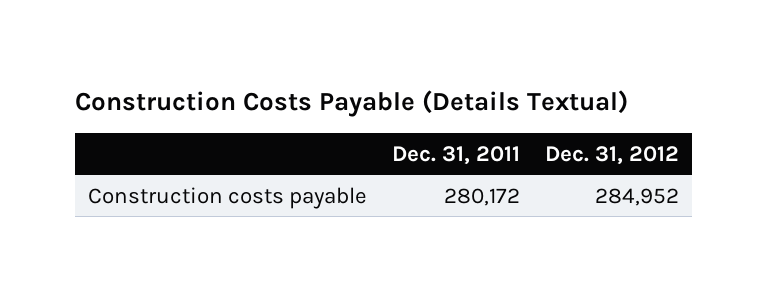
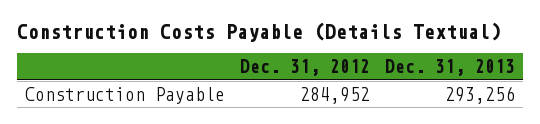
- | Dec. 31, 2011 | Dec. 31, 2012
+ | Dec. 31, 2012 | Dec. 31, 2013
- Construction costs payable | 280,172 | 284,952
+ Construction Payable | 284,952 | 293,256

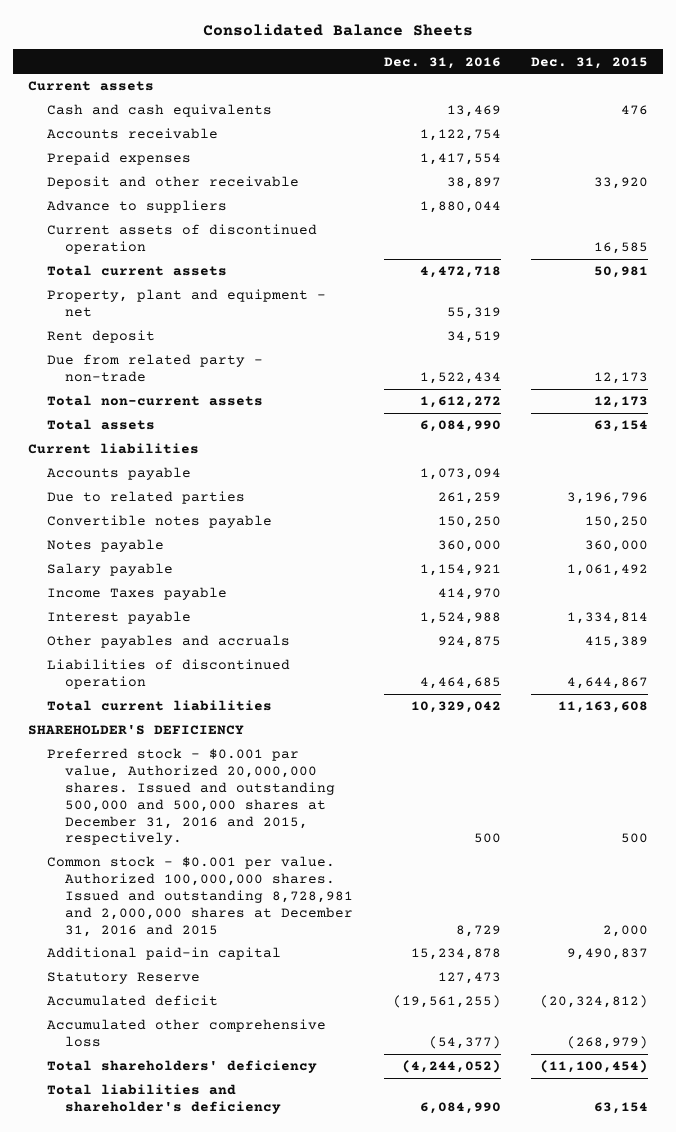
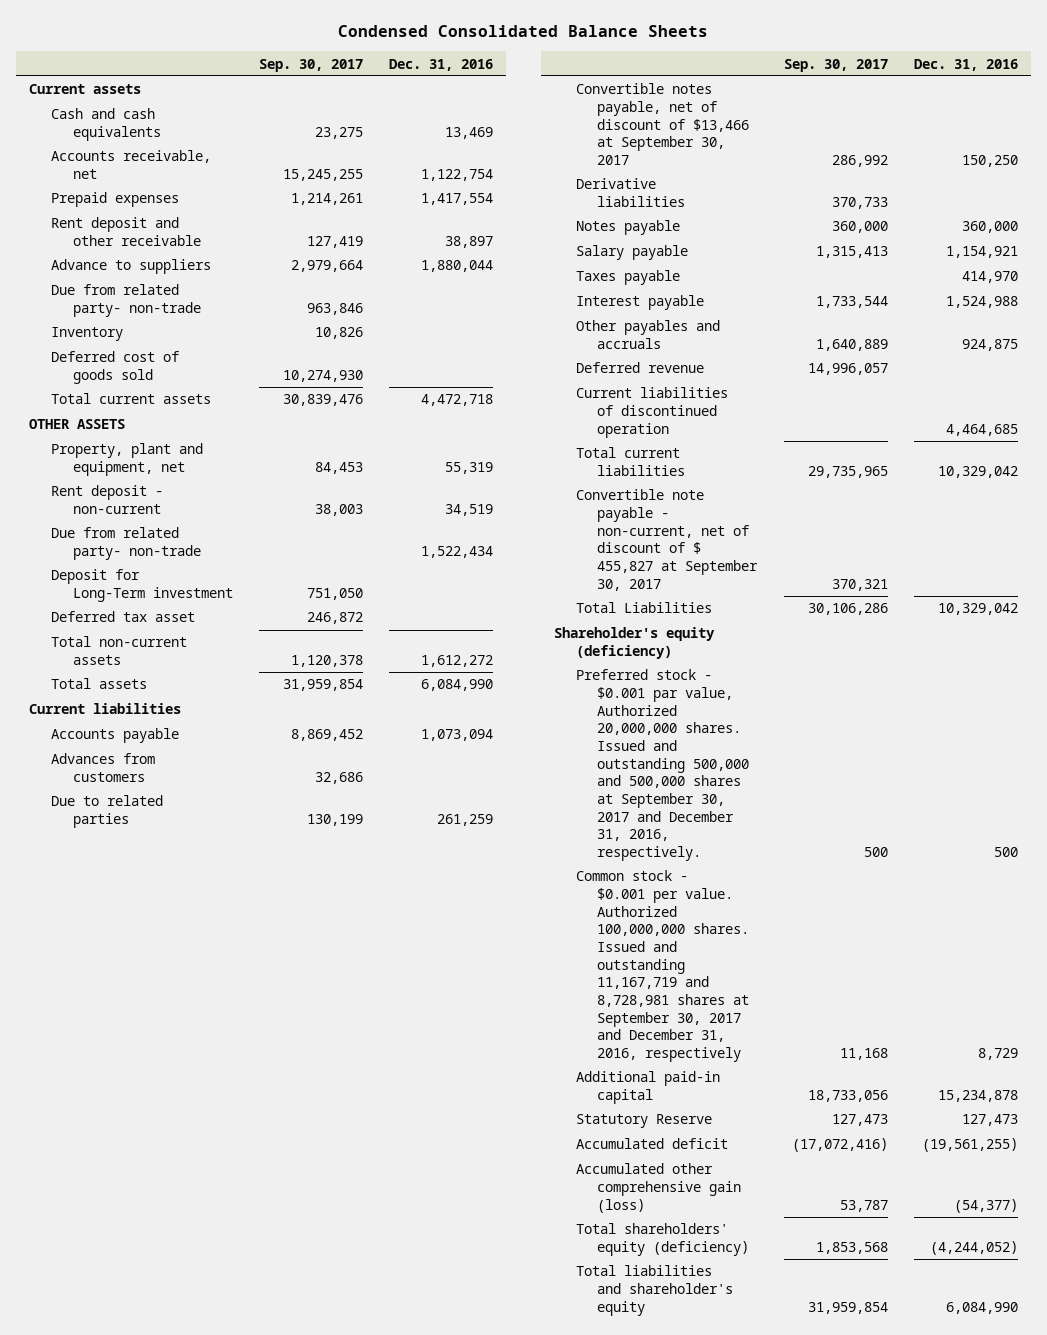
- Consolidated Balance Sheets
+ Condensed Consolidated Balance Sheets
- | Dec. 31, 2016 | Dec. 31, 2015
+ | Sep. 30, 2017 | Dec. 31, 2016
- Accounts receivable | 1,122,754 |
+ Accounts receivable, net | 15,245,255 | 1,122,754
- Deposit and other receivable | 38,897 | 33,920
+ Rent deposit and other receivable | 127,419 | 38,897
- Current assets of discontinued operation | | 16,585
+ Due from related party- non-trade | 963,846 |
+ Inventory | 10,826 |
+ Deferred cost of goods sold | 10,274,930 |
- Property, plant and equipment - net | 55,319 |
- Rent deposit | 34,519 |
- Due from related party - non-trade | 1,522,434 | 12,173
+ OTHER ASSETS
+ Property, plant and equipment, net | 84,453 | 55,319
+ Rent deposit - non-current | 38,003 | 34,519
+ Due from related party- non-trade | | 1,522,434
+ Deposit for Long-Term investment | 751,050 |
+ Deferred tax asset | 246,872 |
+ Advances from customers | 32,686 |
- Convertible notes payable | 150,250 | 150,250
+ Convertible notes payable, net of discount of $13,466 at September 30, 2017 | 286,992 | 150,250
+ Derivative liabilities | 370,733 |
- Income Taxes payable | 414,970 |
+ Taxes payable | | 414,970
- Liabilities of discontinued operation | 4,464,685 | 4,644,867
+ Deferred revenue | 14,996,057 |
+ Current liabilities of discontinued operation | | 4,464,685
- SHAREHOLDER'S DEFICIENCY
- Preferred stock - $0.001 par value, Authorized 20,000,000 shares. Issued and outstanding 500,000 and 500,000 shares at December 31, 2016 and 2015, respectively. | 500 | 500
- Common stock - $0.001 per value. Authorized 100,000,000 shares. Issued and outstanding 8,728,981 and 2,000,000 shares at December 31, 2016 and 2015 | 8,729 | 2,000
+ Convertible note payable - non-current, net of discount of $ 455,827 at September 30, 2017 | 370,321 |
+ Total Liabilities | 30,106,286 | 10,329,042
+ Shareholder's equity (deficiency)
+ Preferred stock - $0.001 par value, Authorized 20,000,000 shares. Issued and outstanding 500,000 and 500,000 shares at September 30, 2017 and December 31, 2016, respectively. | 500 | 500
+ Common stock - $0.001 per value. Authorized 100,000,000 shares. Issued and outstanding 11,167,719 and 8,728,981 shares at September 30, 2017 and December 31, 2016, respectively | 11,168 | 8,729
- Accumulated other comprehensive loss | (54,377) | (268,979)
- Total shareholders' deficiency | (4,244,052) | (11,100,454)
- Total liabilities and shareholder's deficiency | 6,084,990 | 63,154
+ Accumulated other comprehensive gain (loss) | 53,787 | (54,377)
+ Total shareholders' equity (deficiency) | 1,853,568 | (4,244,052)
+ Total liabilities and shareholder's equity | 31,959,854 | 6,084,990

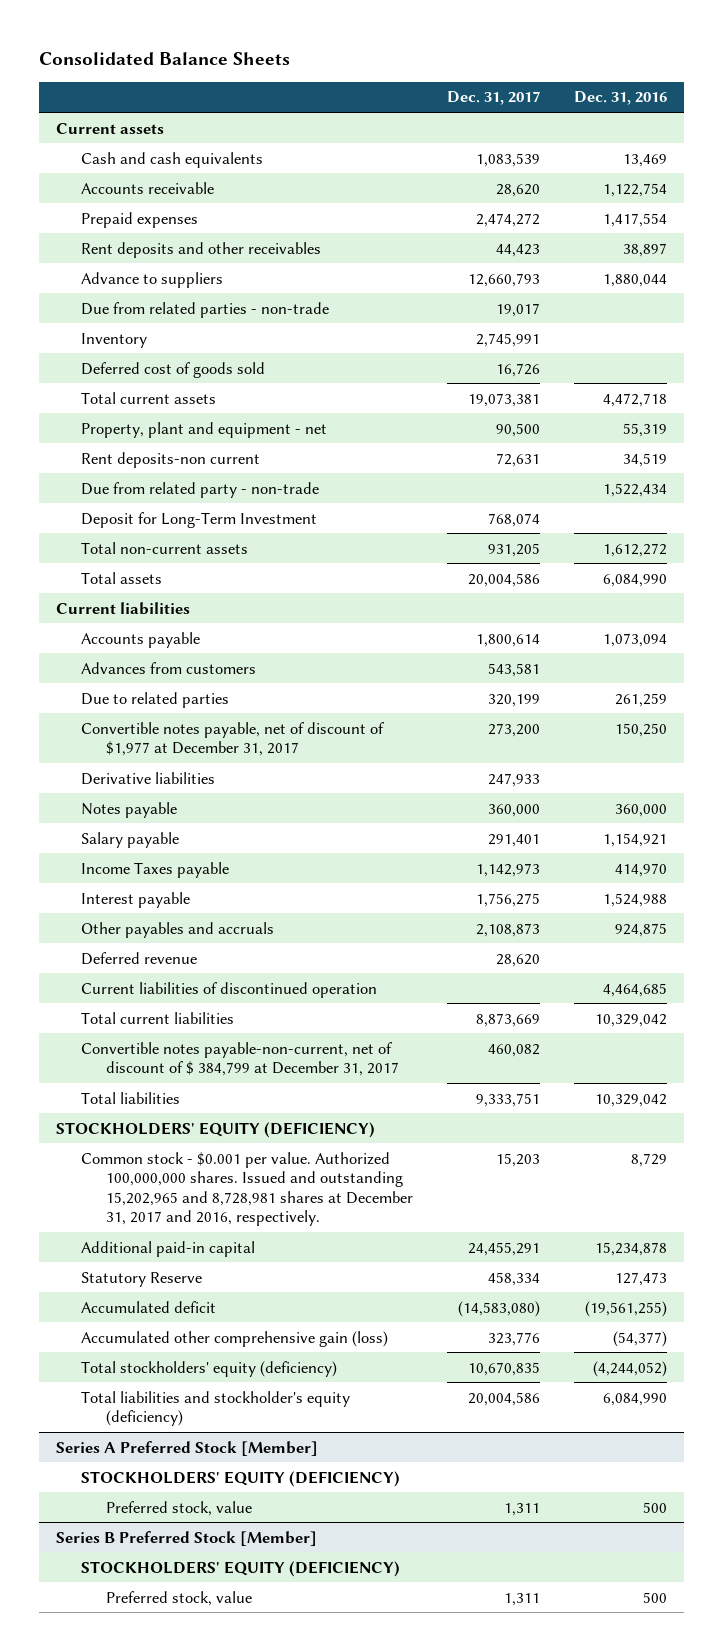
- Condensed Consolidated Balance Sheets
+ Consolidated Balance Sheets
- | Sep. 30, 2017 | Dec. 31, 2016
+ | Dec. 31, 2017 | Dec. 31, 2016
- Accounts receivable, net | 15,245,255 | 1,122,754
+ Accounts receivable | 28,620 | 1,122,754
- Rent deposit and other receivable | 127,419 | 38,897
+ Rent deposits and other receivables | 44,423 | 38,897
- Due from related party- non-trade | 963,846 |
+ Due from related parties - non-trade | 19,017 |
- OTHER ASSETS
- Property, plant and equipment, net | 84,453 | 55,319
- Rent deposit - non-current | 38,003 | 34,519
- Due from related party- non-trade | | 1,522,434
- Deposit for Long-Term investment | 751,050 |
- Deferred tax asset | 246,872 |
+ Property, plant and equipment - net | 90,500 | 55,319
+ Rent deposits-non current | 72,631 | 34,519
+ Due from related party - non-trade | | 1,522,434
+ Deposit for Long-Term Investment | 768,074 |
- Convertible notes payable, net of discount of $13,466 at September 30, 2017 | 286,992 | 150,250
+ Convertible notes payable, net of discount of $1,977 at December 31, 2017 | 273,200 | 150,250
- Taxes payable | | 414,970
+ Income Taxes payable | 1,142,973 | 414,970
- Convertible note payable - non-current, net of discount of $ 455,827 at September 30, 2017 | 370,321 |
- Total Liabilities | 30,106,286 | 10,329,042
- Shareholder's equity (deficiency)
- Preferred stock - $0.001 par value, Authorized 20,000,000 shares. Issued and outstanding 500,000 and 500,000 shares at September 30, 2017 and December 31, 2016, respectively. | 500 | 500
- Common stock - $0.001 per value. Authorized 100,000,000 shares. Issued and outstanding 11,167,719 and 8,728,981 shares at September 30, 2017 and December 31, 2016, respectively | 11,168 | 8,729
+ Convertible notes payable-non-current, net of discount of $ 384,799 at December 31, 2017 | 460,082 |
+ Total liabilities | 9,333,751 | 10,329,042
+ STOCKHOLDERS' EQUITY (DEFICIENCY)
+ Common stock - $0.001 per value. Authorized 100,000,000 shares. Issued and outstanding 15,202,965 and 8,728,981 shares at December 31, 2017 and 2016, respectively. | 15,203 | 8,729
- Total shareholders' equity (deficiency) | 1,853,568 | (4,244,052)
- Total liabilities and shareholder's equity | 31,959,854 | 6,084,990
+ Total stockholders' equity (deficiency) | 10,670,835 | (4,244,052)
+ Total liabilities and stockholder's equity (deficiency) | 20,004,586 | 6,084,990
+ Series A Preferred Stock [Member]
+ STOCKHOLDERS' EQUITY (DEFICIENCY)
+ Preferred stock, value | 1,311 | 500
+ Series B Preferred Stock [Member]
+ STOCKHOLDERS' EQUITY (DEFICIENCY)
+ Preferred stock, value | 1,311 | 500

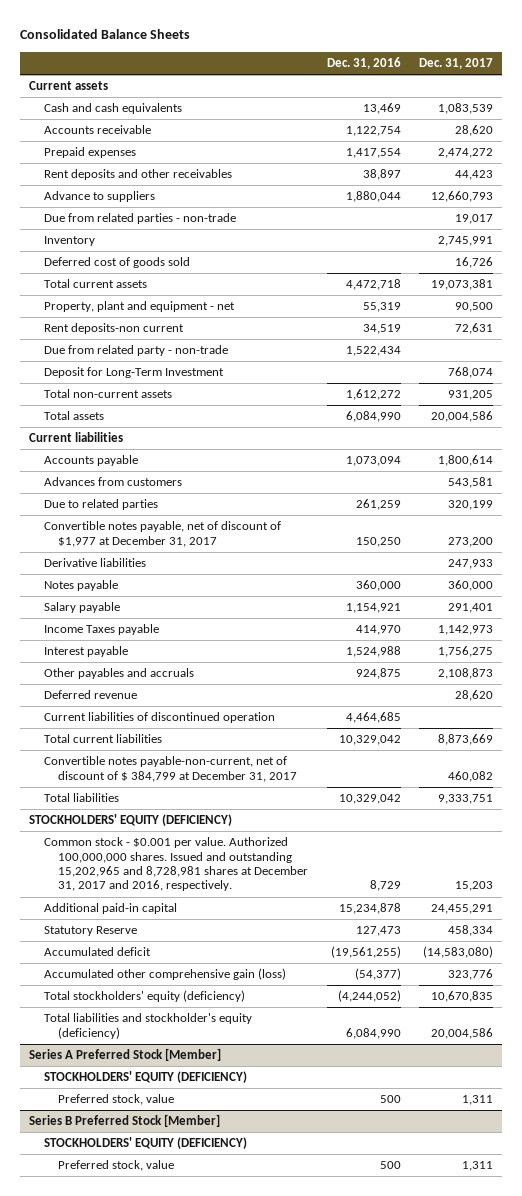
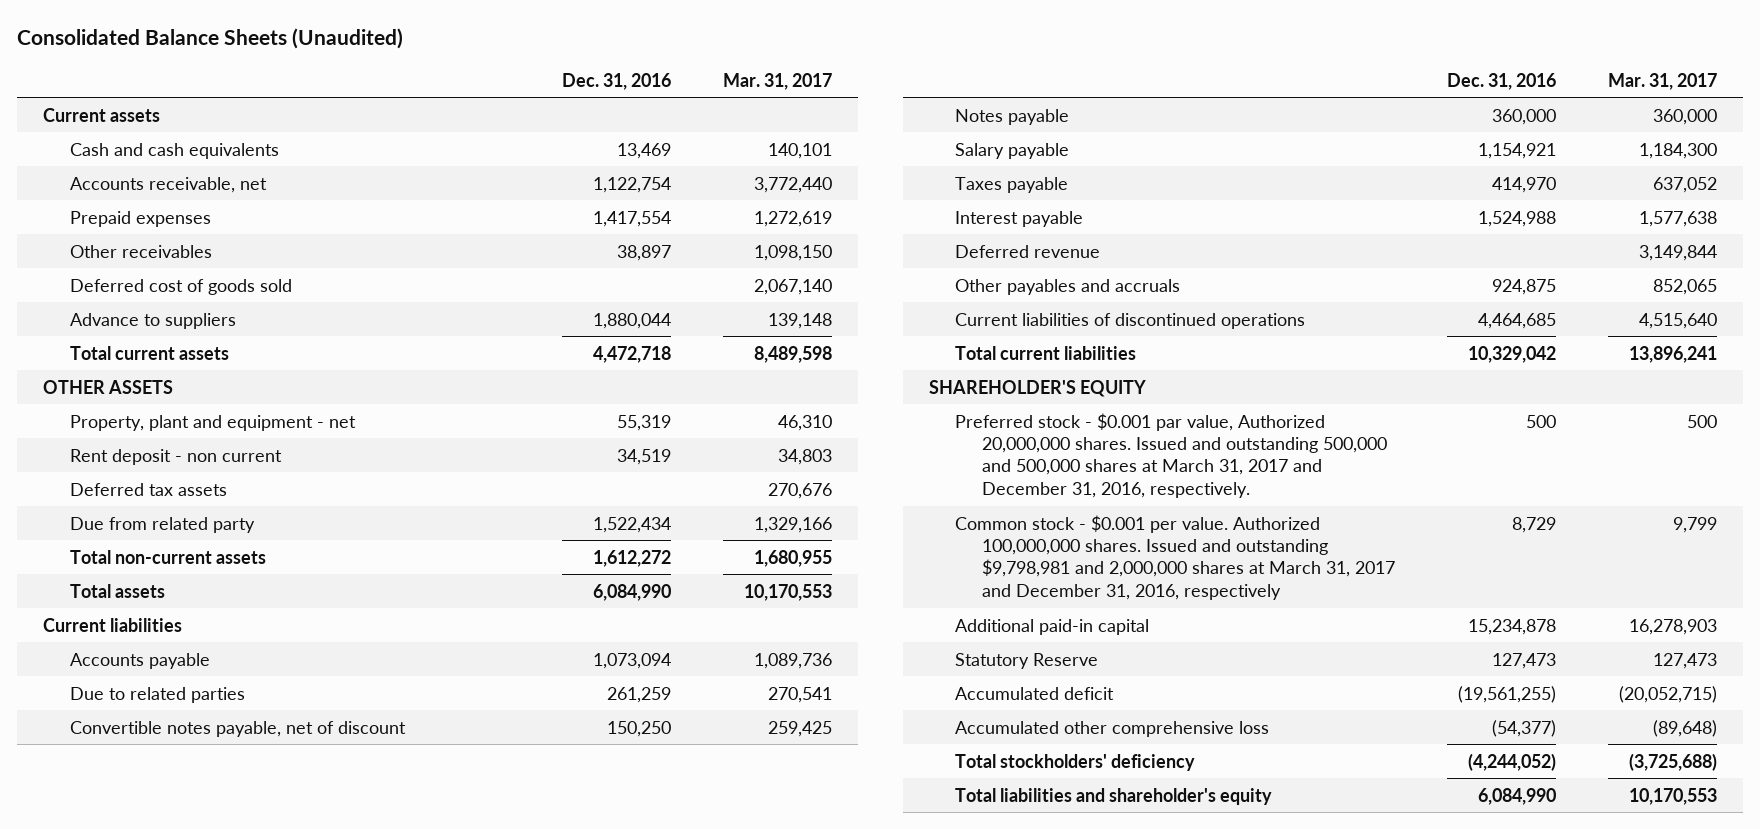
- Consolidated Balance Sheets
+ Consolidated Balance Sheets (Unaudited)
- | Dec. 31, 2016 | Dec. 31, 2017
+ | Dec. 31, 2016 | Mar. 31, 2017
- Accounts receivable | 1,122,754 | 28,620
+ Accounts receivable, net | 1,122,754 | 3,772,440
- Rent deposits and other receivables | 38,897 | 44,423
- Due from related parties - non-trade | | 19,017
- Inventory | | 2,745,991
+ Other receivables | 38,897 | 1,098,150
moved down: Advance to suppliers | 1,880,044 | 139,148
+ OTHER ASSETS
- Rent deposits-non current | 34,519 | 72,631
- Due from related party - non-trade | 1,522,434 |
- Deposit for Long-Term Investment | | 768,074
+ Rent deposit - non current | 34,519 | 34,803
+ Deferred tax assets | | 270,676
+ Due from related party | 1,522,434 | 1,329,166
- Advances from customers | | 543,581
- Convertible notes payable, net of discount of $1,977 at December 31, 2017 | 150,250 | 273,200
- Derivative liabilities | | 247,933
+ Convertible notes payable, net of discount | 150,250 | 259,425
- Income Taxes payable | 414,970 | 1,142,973
+ Taxes payable | 414,970 | 637,052
- Current liabilities of discontinued operation | 4,464,685 |
moved down: Other payables and accruals | 924,875 | 852,065
+ Current liabilities of discontinued operations | 4,464,685 | 4,515,640
- Convertible notes payable-non-current, net of discount of $ 384,799 at December 31, 2017 | | 460,082
- Total liabilities | 10,329,042 | 9,333,751
- STOCKHOLDERS' EQUITY (DEFICIENCY)
- Common stock - $0.001 per value. Authorized 100,000,000 shares. Issued and outstanding 15,202,965 and 8,728,981 shares at December 31, 2017 and 2016, respectively. | 8,729 | 15,203
+ SHAREHOLDER'S EQUITY
+ Preferred stock - $0.001 par value, Authorized 20,000,000 shares. Issued and outstanding 500,000 and 500,000 shares at March 31, 2017 and December 31, 2016, respectively. | 500 | 500
+ Common stock - $0.001 per value. Authorized 100,000,000 shares. Issued and outstanding $9,798,981 and 2,000,000 shares at March 31, 2017 and December 31, 2016, respectively | 8,729 | 9,799
- Accumulated other comprehensive gain (loss) | (54,377) | 323,776
- Total stockholders' equity (deficiency) | (4,244,052) | 10,670,835
- Total liabilities and stockholder's equity (deficiency) | 6,084,990 | 20,004,586
- Series A Preferred Stock [Member]
- STOCKHOLDERS' EQUITY (DEFICIENCY)
- Preferred stock, value | 500 | 1,311
- Series B Preferred Stock [Member]
- STOCKHOLDERS' EQUITY (DEFICIENCY)
- Preferred stock, value | 500 | 1,311
+ Accumulated other comprehensive loss | (54,377) | (89,648)
+ Total stockholders' deficiency | (4,244,052) | (3,725,688)
+ Total liabilities and shareholder's equity | 6,084,990 | 10,170,553

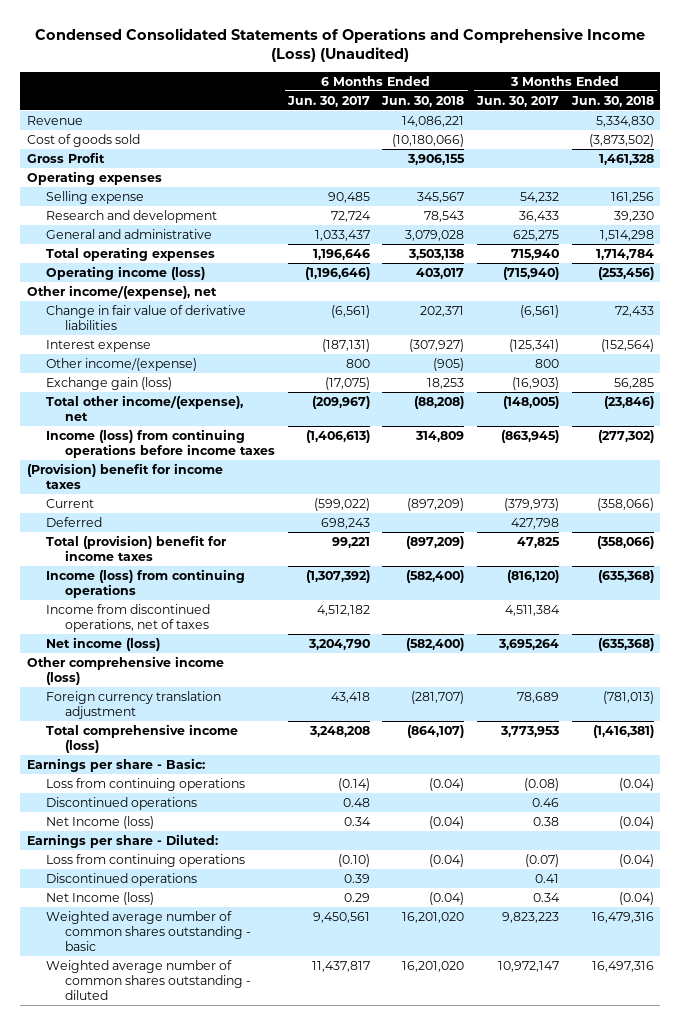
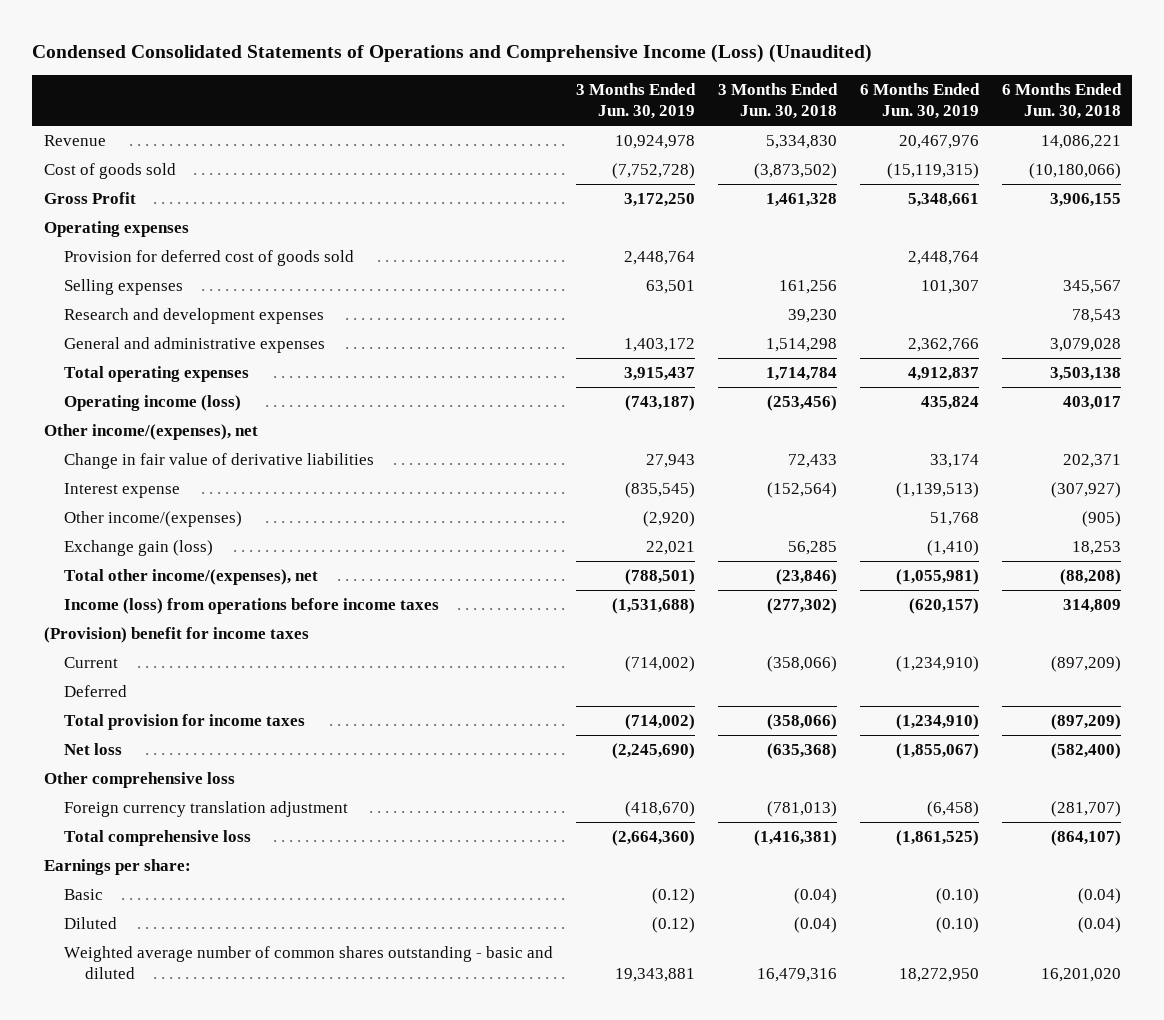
- | 6 Months Ended Jun. 30, 2017 | 6 Months Ended Jun. 30, 2018 | 3 Months Ended Jun. 30, 2017 | 3 Months Ended Jun. 30, 2018
+ | 3 Months Ended Jun. 30, 2019 | 3 Months Ended Jun. 30, 2018 | 6 Months Ended Jun. 30, 2019 | 6 Months Ended Jun. 30, 2018
- Selling expense | 90,485 | 345,567 | 54,232 | 161,256
- Research and development | 72,724 | 78,543 | 36,433 | 39,230
- General and administrative | 1,033,437 | 3,079,028 | 625,275 | 1,514,298
+ Provision for deferred cost of goods sold | 2,448,764 | | 2,448,764 |
+ Selling expenses | 63,501 | 161,256 | 101,307 | 345,567
+ Research and development expenses | | 39,230 | | 78,543
+ General and administrative expenses | 1,403,172 | 1,514,298 | 2,362,766 | 3,079,028
- Other income/(expense), net
+ Other income/(expenses), net
- Other income/(expense) | 800 | (905) | 800 |
+ Other income/(expenses) | (2,920) | | 51,768 | (905)
- Total other income/(expense), net | (209,967) | (88,208) | (148,005) | (23,846)
- Income (loss) from continuing operations before income taxes | (1,406,613) | 314,809 | (863,945) | (277,302)
+ Total other income/(expenses), net | (788,501) | (23,846) | (1,055,981) | (88,208)
+ Income (loss) from operations before income taxes | (1,531,688) | (277,302) | (620,157) | 314,809
- Total (provision) benefit for income taxes | 99,221 | (897,209) | 47,825 | (358,066)
- Income (loss) from continuing operations | (1,307,392) | (582,400) | (816,120) | (635,368)
- Income from discontinued operations, net of taxes | 4,512,182 | | 4,511,384 |
- Net income (loss) | 3,204,790 | (582,400) | 3,695,264 | (635,368)
- Other comprehensive income (loss)
+ Total provision for income taxes | (714,002) | (358,066) | (1,234,910) | (897,209)
+ Net loss | (2,245,690) | (635,368) | (1,855,067) | (582,400)
+ Other comprehensive loss
- Total comprehensive income (loss) | 3,248,208 | (864,107) | 3,773,953 | (1,416,381)
- Earnings per share - Basic:
- Loss from continuing operations | (0.14) | (0.04) | (0.08) | (0.04)
- Discontinued operations | 0.48 | | 0.46 |
- Net Income (loss) | 0.34 | (0.04) | 0.38 | (0.04)
- Earnings per share - Diluted:
- Loss from continuing operations | (0.10) | (0.04) | (0.07) | (0.04)
- Discontinued operations | 0.39 | | 0.41 |
- Net Income (loss) | 0.29 | (0.04) | 0.34 | (0.04)
- Weighted average number of common shares outstanding - basic | 9,450,561 | 16,201,020 | 9,823,223 | 16,479,316
- Weighted average number of common shares outstanding - diluted | 11,437,817 | 16,201,020 | 10,972,147 | 16,497,316
+ Total comprehensive loss | (2,664,360) | (1,416,381) | (1,861,525) | (864,107)
+ Earnings per share:
+ Basic | (0.12) | (0.04) | (0.10) | (0.04)
+ Diluted | (0.12) | (0.04) | (0.10) | (0.04)
+ Weighted average number of common shares outstanding - basic and diluted | 19,343,881 | 16,479,316 | 18,272,950 | 16,201,020

